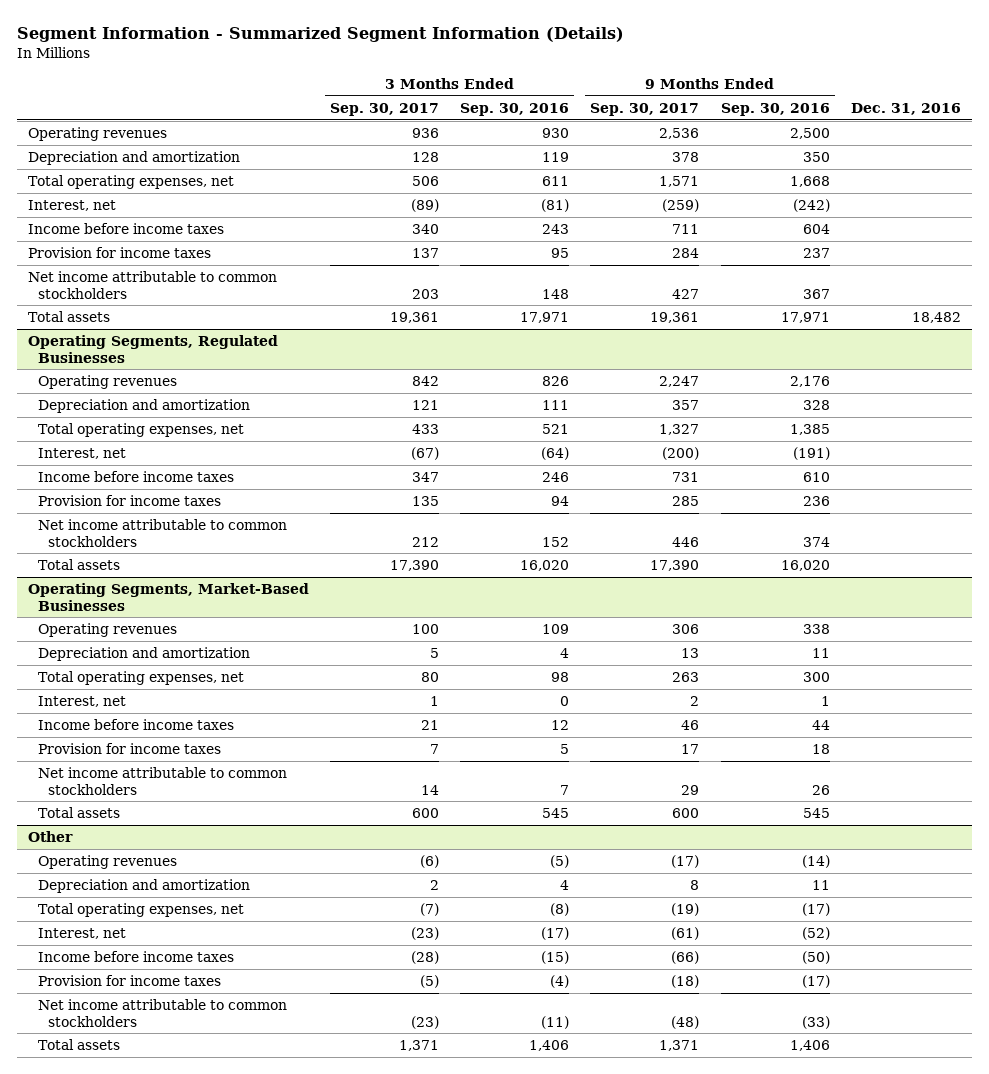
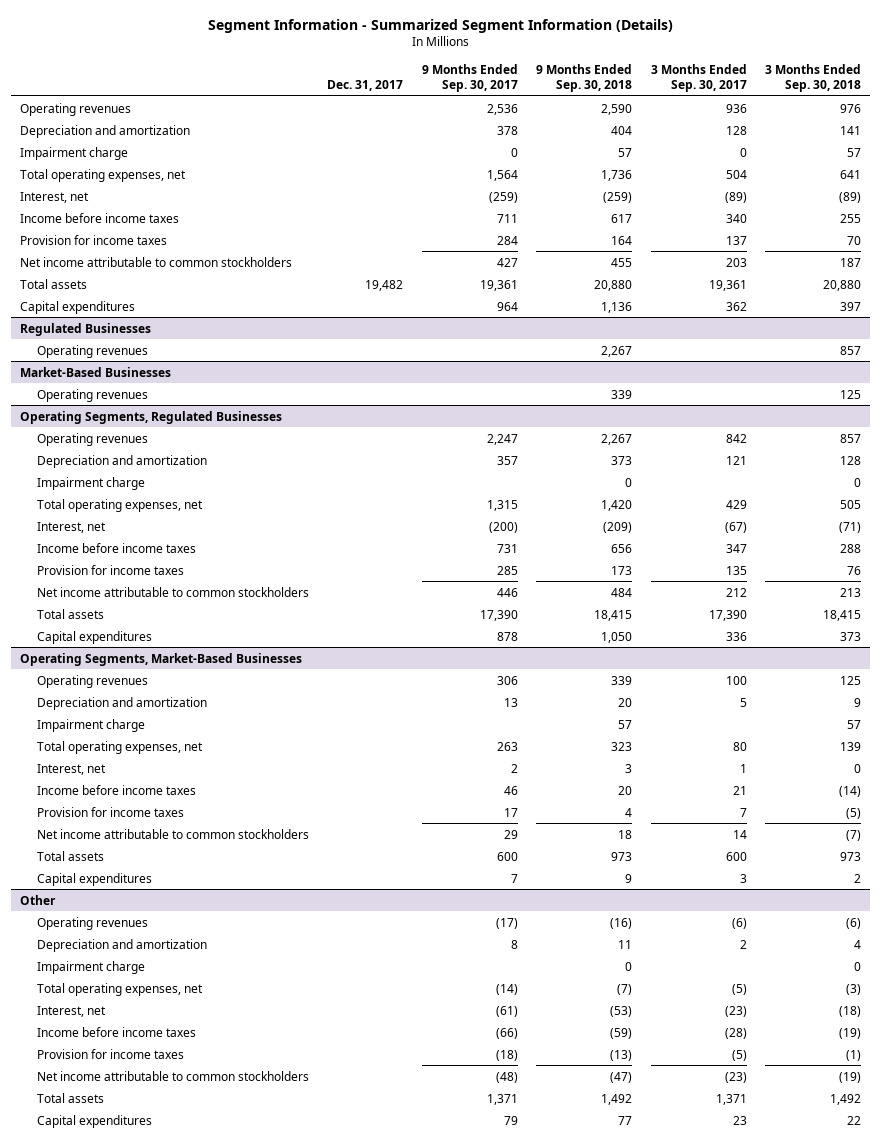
- | 3 Months Ended Sep. 30, 2017 | 3 Months Ended Sep. 30, 2016 | 9 Months Ended Sep. 30, 2017 | 9 Months Ended Sep. 30, 2016 | Dec. 31, 2016
+ | Dec. 31, 2017 | 9 Months Ended Sep. 30, 2017 | 9 Months Ended Sep. 30, 2018 | 3 Months Ended Sep. 30, 2017 | 3 Months Ended Sep. 30, 2018
- Total operating expenses, net | 506 | 611 | 1,571 | 1,668 |
+ Impairment charge | | 0 | 57 | 0 | 57
+ Total operating expenses, net | | 1,564 | 1,736 | 504 | 641
+ Capital expenditures | | 964 | 1,136 | 362 | 397
+ Regulated Businesses
+ Operating revenues | | | 2,267 | | 857
+ Market-Based Businesses
+ Operating revenues | | | 339 | | 125
@ Operating Segments, Regulated Businesses
- Total operating expenses, net | 433 | 521 | 1,327 | 1,385 |
+ Impairment charge | | | 0 | | 0
+ Total operating expenses, net | | 1,315 | 1,420 | 429 | 505
+ Capital expenditures | | 878 | 1,050 | 336 | 373
@ Operating Segments, Market-Based Businesses
+ Impairment charge | | | 57 | | 57
+ Capital expenditures | | 7 | 9 | 3 | 2
@ Other
- Total operating expenses, net | (7) | (8) | (19) | (17) |
+ Impairment charge | | | 0 | | 0
+ Total operating expenses, net | | (14) | (7) | (5) | (3)
+ Capital expenditures | | 79 | 77 | 23 | 22

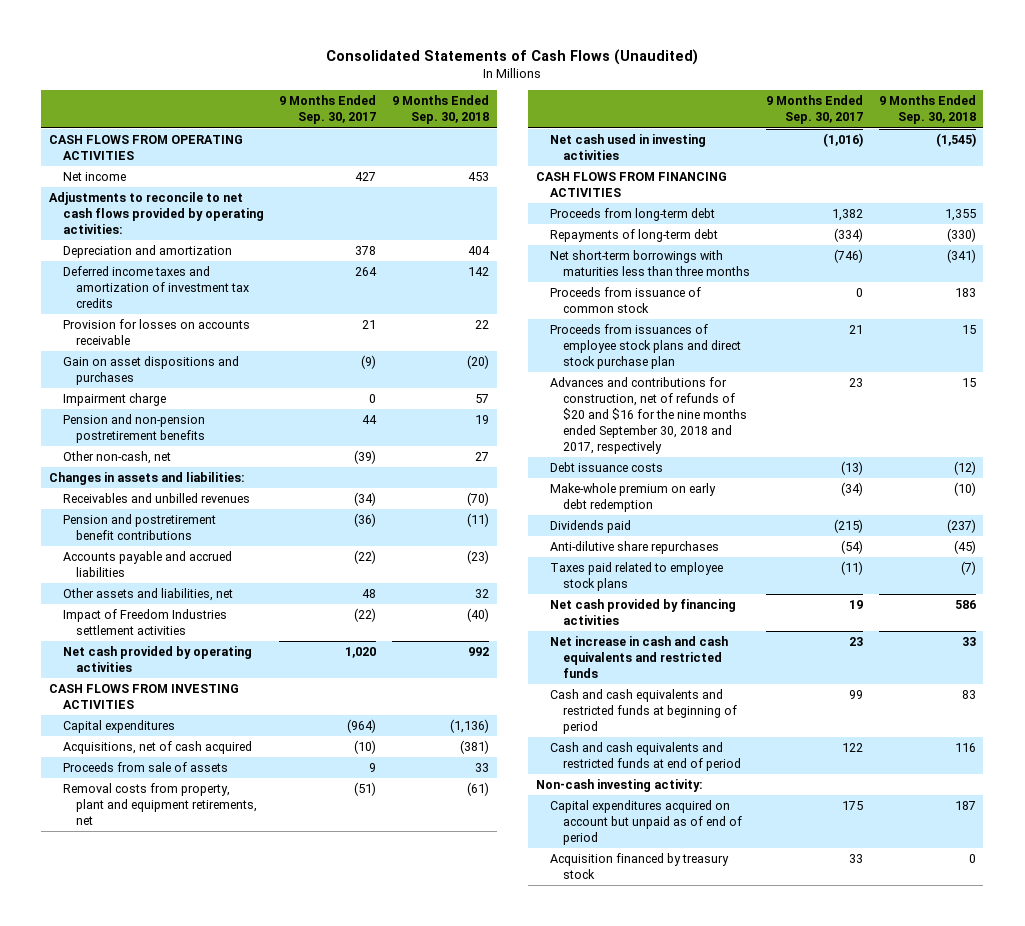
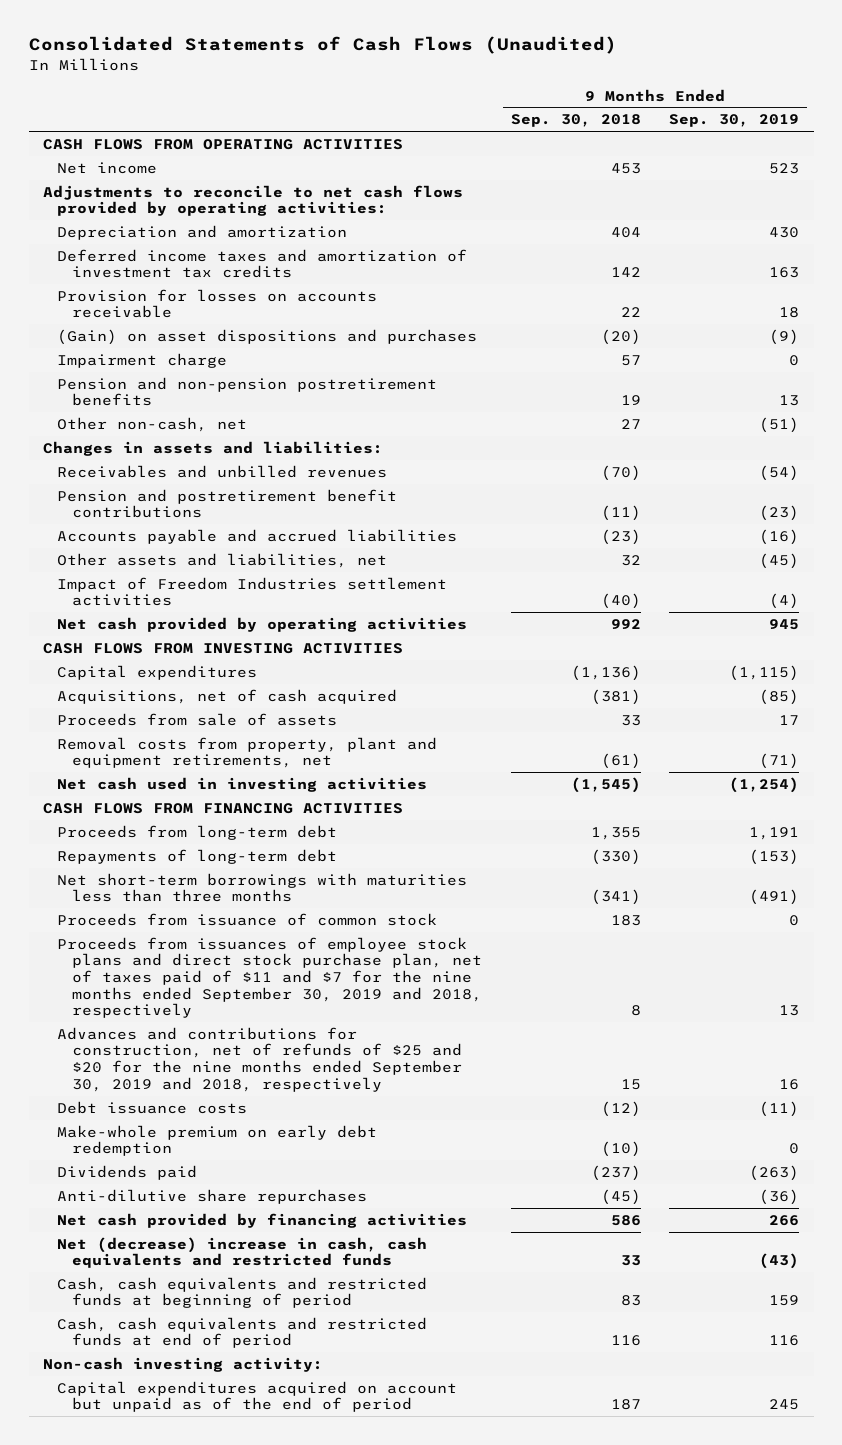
- | 9 Months Ended Sep. 30, 2017 | 9 Months Ended Sep. 30, 2018
+ | 9 Months Ended Sep. 30, 2018 | 9 Months Ended Sep. 30, 2019
- Gain on asset dispositions and purchases | (9) | (20)
+ (Gain) on asset dispositions and purchases | (20) | (9)
- Proceeds from issuances of employee stock plans and direct stock purchase plan | 21 | 15
- Advances and contributions for construction, net of refunds of $20 and $16 for the nine months ended September 30, 2018 and 2017, respectively | 23 | 15
+ Proceeds from issuances of employee stock plans and direct stock purchase plan, net of taxes paid of $11 and $7 for the nine months ended September 30, 2019 and 2018, respectively | 8 | 13
+ Advances and contributions for construction, net of refunds of $25 and $20 for the nine months ended September 30, 2019 and 2018, respectively | 15 | 16
- Taxes paid related to employee stock plans | (11) | (7)
- Net increase in cash and cash equivalents and restricted funds | 23 | 33
- Cash and cash equivalents and restricted funds at beginning of period | 99 | 83
- Cash and cash equivalents and restricted funds at end of period | 122 | 116
+ Net (decrease) increase in cash, cash equivalents and restricted funds | 33 | (43)
+ Cash, cash equivalents and restricted funds at beginning of period | 83 | 159
+ Cash, cash equivalents and restricted funds at end of period | 116 | 116
- Capital expenditures acquired on account but unpaid as of end of period | 175 | 187
- Acquisition financed by treasury stock | 33 | 0
+ Capital expenditures acquired on account but unpaid as of the end of period | 187 | 245

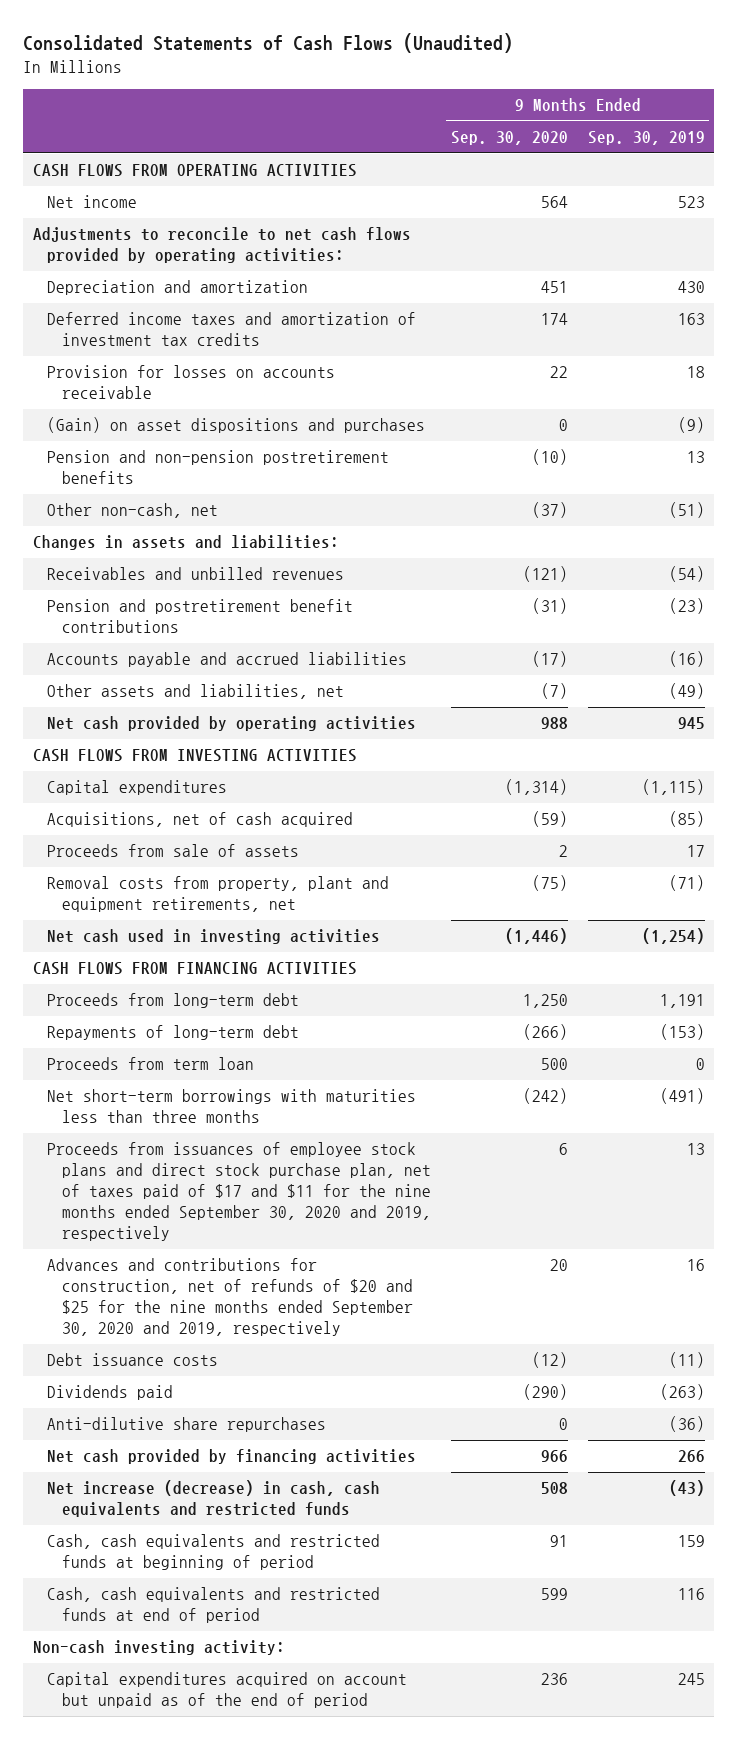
- | 9 Months Ended Sep. 30, 2018 | 9 Months Ended Sep. 30, 2019
+ | 9 Months Ended Sep. 30, 2020 | 9 Months Ended Sep. 30, 2019
- Impairment charge | 57 | 0
- Other assets and liabilities, net | 32 | (45)
- Impact of Freedom Industries settlement activities | (40) | (4)
+ Other assets and liabilities, net | (7) | (49)
+ Proceeds from term loan | 500 | 0
- Proceeds from issuance of common stock | 183 | 0
- Proceeds from issuances of employee stock plans and direct stock purchase plan, net of taxes paid of $11 and $7 for the nine months ended September 30, 2019 and 2018, respectively | 8 | 13
- Advances and contributions for construction, net of refunds of $25 and $20 for the nine months ended September 30, 2019 and 2018, respectively | 15 | 16
+ Proceeds from issuances of employee stock plans and direct stock purchase plan, net of taxes paid of $17 and $11 for the nine months ended September 30, 2020 and 2019, respectively | 6 | 13
+ Advances and contributions for construction, net of refunds of $20 and $25 for the nine months ended September 30, 2020 and 2019, respectively | 20 | 16
- Make-whole premium on early debt redemption | (10) | 0
- Net (decrease) increase in cash, cash equivalents and restricted funds | 33 | (43)
+ Net increase (decrease) in cash, cash equivalents and restricted funds | 508 | (43)

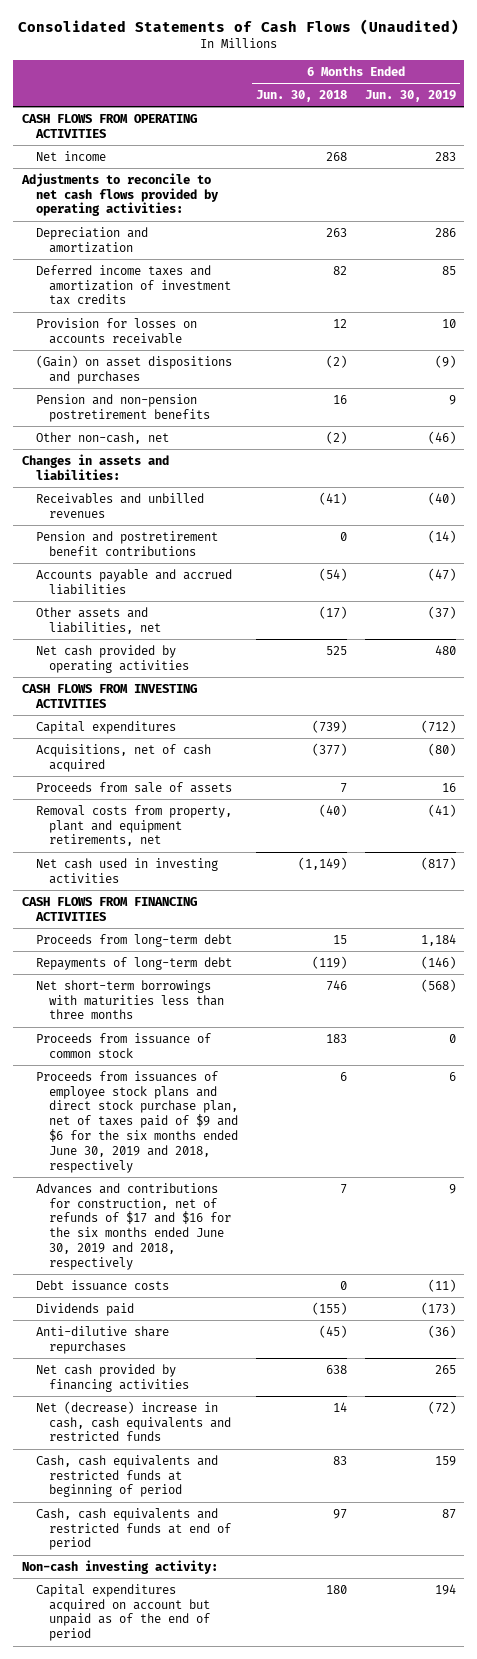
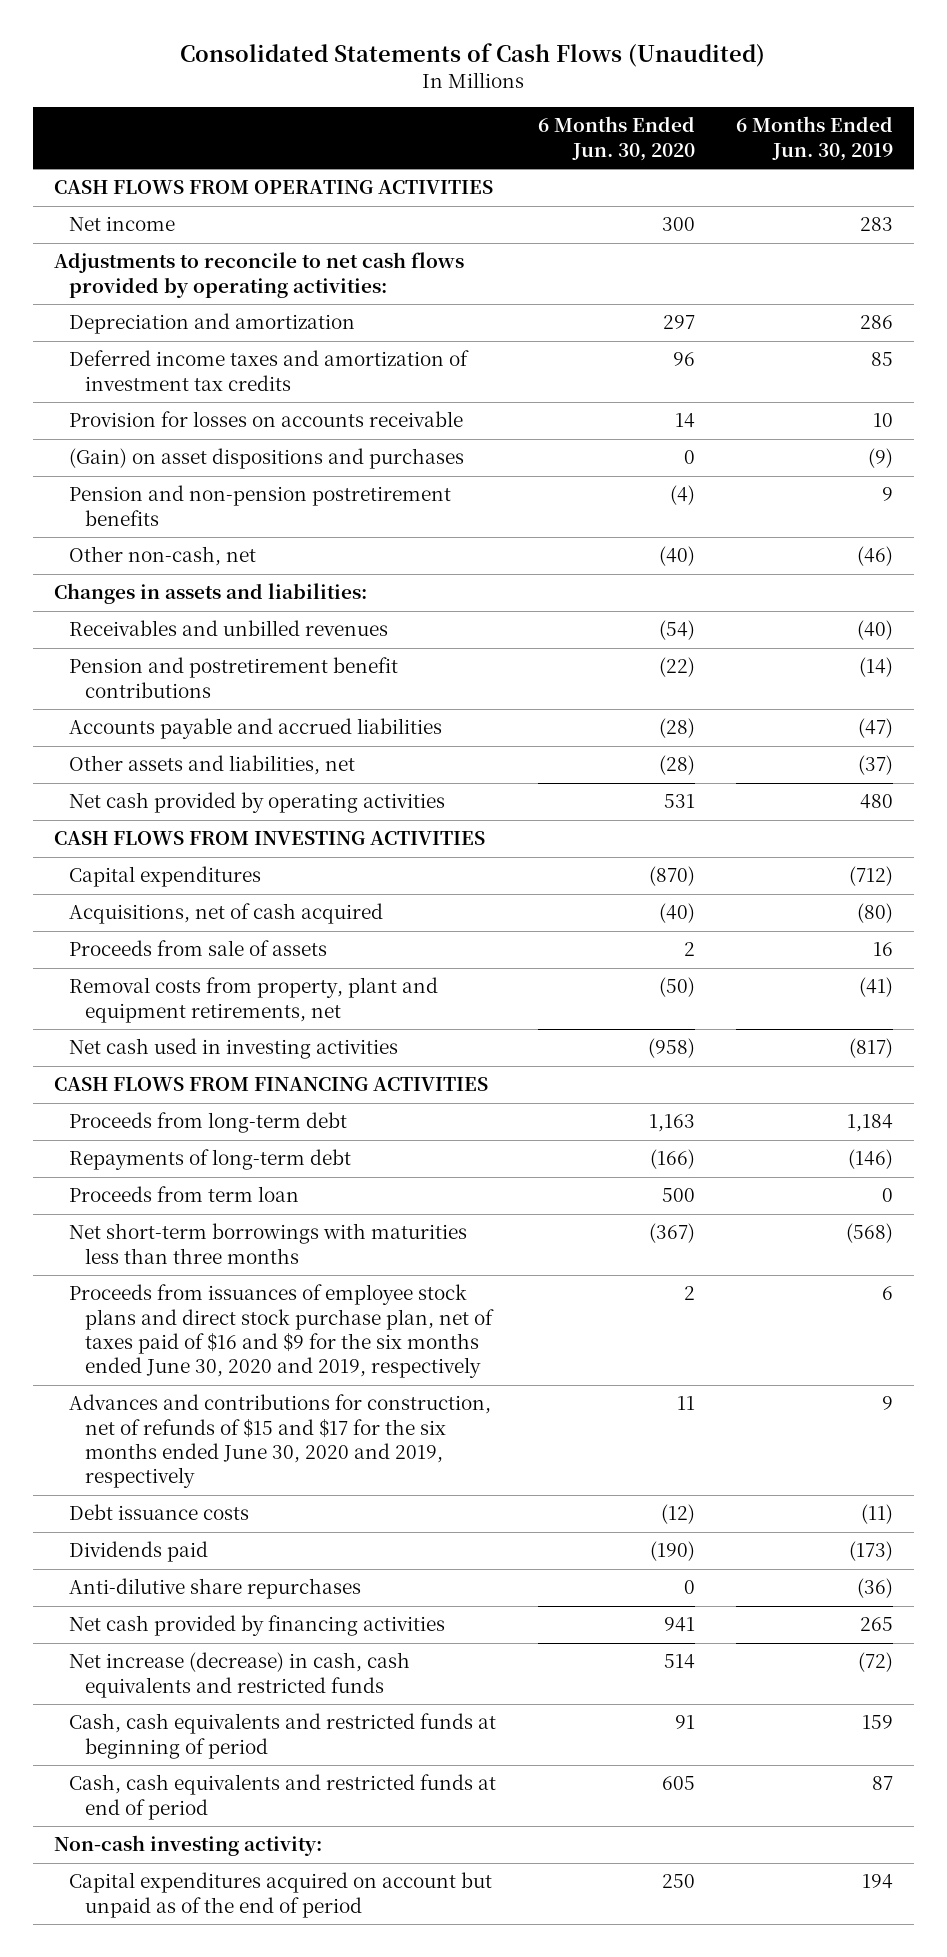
- | 6 Months Ended Jun. 30, 2018 | 6 Months Ended Jun. 30, 2019
+ | 6 Months Ended Jun. 30, 2020 | 6 Months Ended Jun. 30, 2019
+ Proceeds from term loan | 500 | 0
- Proceeds from issuance of common stock | 183 | 0
- Proceeds from issuances of employee stock plans and direct stock purchase plan, net of taxes paid of $9 and $6 for the six months ended June 30, 2019 and 2018, respectively | 6 | 6
- Advances and contributions for construction, net of refunds of $17 and $16 for the six months ended June 30, 2019 and 2018, respectively | 7 | 9
+ Proceeds from issuances of employee stock plans and direct stock purchase plan, net of taxes paid of $16 and $9 for the six months ended June 30, 2020 and 2019, respectively | 2 | 6
+ Advances and contributions for construction, net of refunds of $15 and $17 for the six months ended June 30, 2020 and 2019, respectively | 11 | 9
- Net (decrease) increase in cash, cash equivalents and restricted funds | 14 | (72)
+ Net increase (decrease) in cash, cash equivalents and restricted funds | 514 | (72)

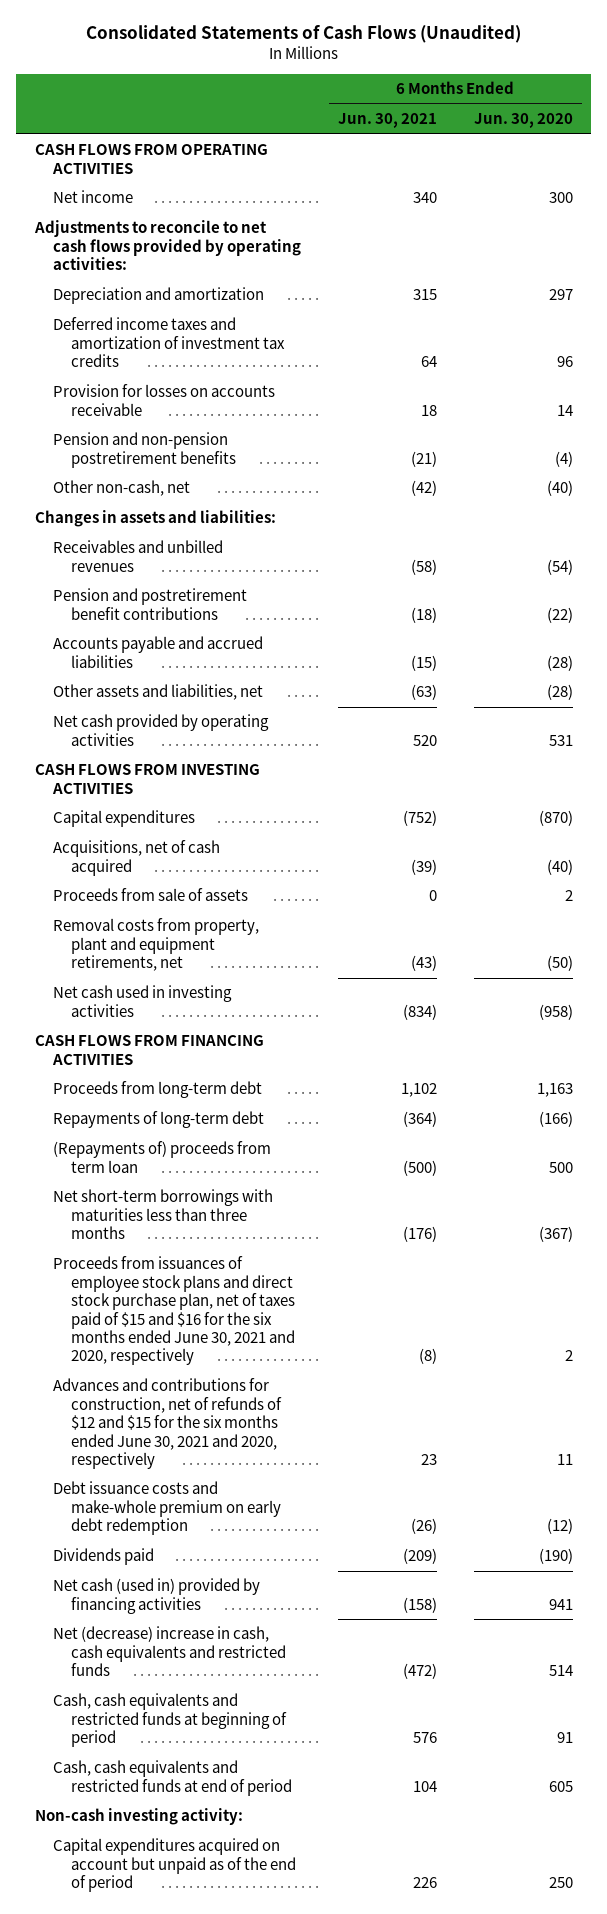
- | 6 Months Ended Jun. 30, 2020 | 6 Months Ended Jun. 30, 2019
+ | 6 Months Ended Jun. 30, 2021 | 6 Months Ended Jun. 30, 2020
- (Gain) on asset dispositions and purchases | 0 | (9)
- Proceeds from term loan | 500 | 0
+ (Repayments of) proceeds from term loan | (500) | 500
- Proceeds from issuances of employee stock plans and direct stock purchase plan, net of taxes paid of $16 and $9 for the six months ended June 30, 2020 and 2019, respectively | 2 | 6
- Advances and contributions for construction, net of refunds of $15 and $17 for the six months ended June 30, 2020 and 2019, respectively | 11 | 9
- Debt issuance costs | (12) | (11)
+ Proceeds from issuances of employee stock plans and direct stock purchase plan, net of taxes paid of $15 and $16 for the six months ended June 30, 2021 and 2020, respectively | (8) | 2
+ Advances and contributions for construction, net of refunds of $12 and $15 for the six months ended June 30, 2021 and 2020, respectively | 23 | 11
+ Debt issuance costs and make-whole premium on early debt redemption | (26) | (12)
- Anti-dilutive share repurchases | 0 | (36)
- Net cash provided by financing activities | 941 | 265
- Net increase (decrease) in cash, cash equivalents and restricted funds | 514 | (72)
+ Net cash (used in) provided by financing activities | (158) | 941
+ Net (decrease) increase in cash, cash equivalents and restricted funds | (472) | 514

